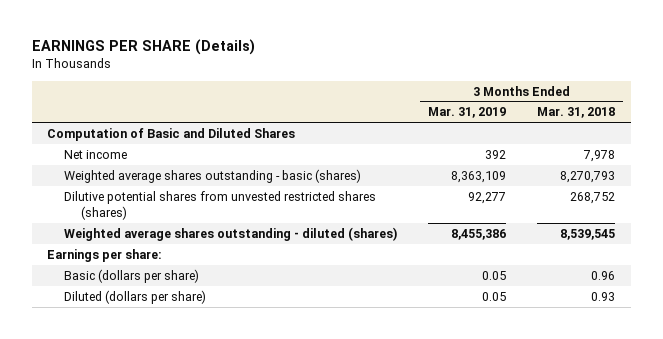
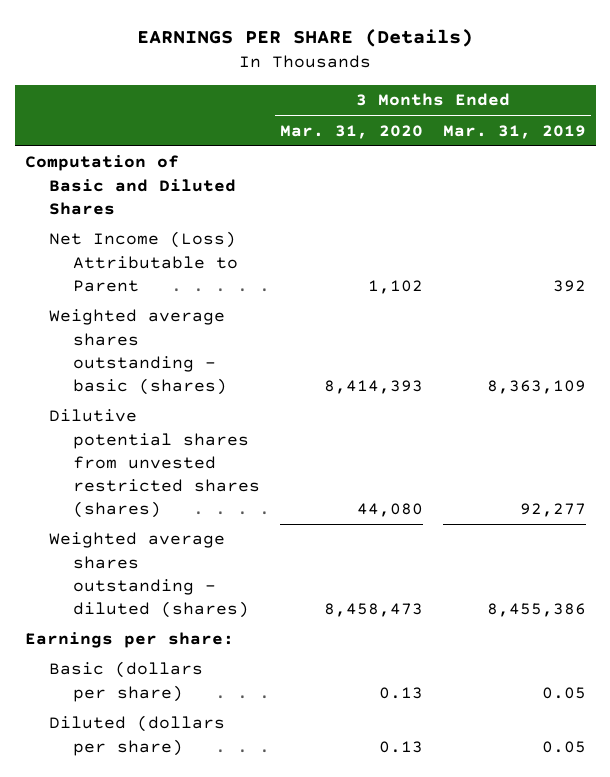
- | 3 Months Ended Mar. 31, 2019 | 3 Months Ended Mar. 31, 2018
+ | 3 Months Ended Mar. 31, 2020 | 3 Months Ended Mar. 31, 2019
- Net income | 392 | 7,978
+ Net Income (Loss) Attributable to Parent | 1,102 | 392

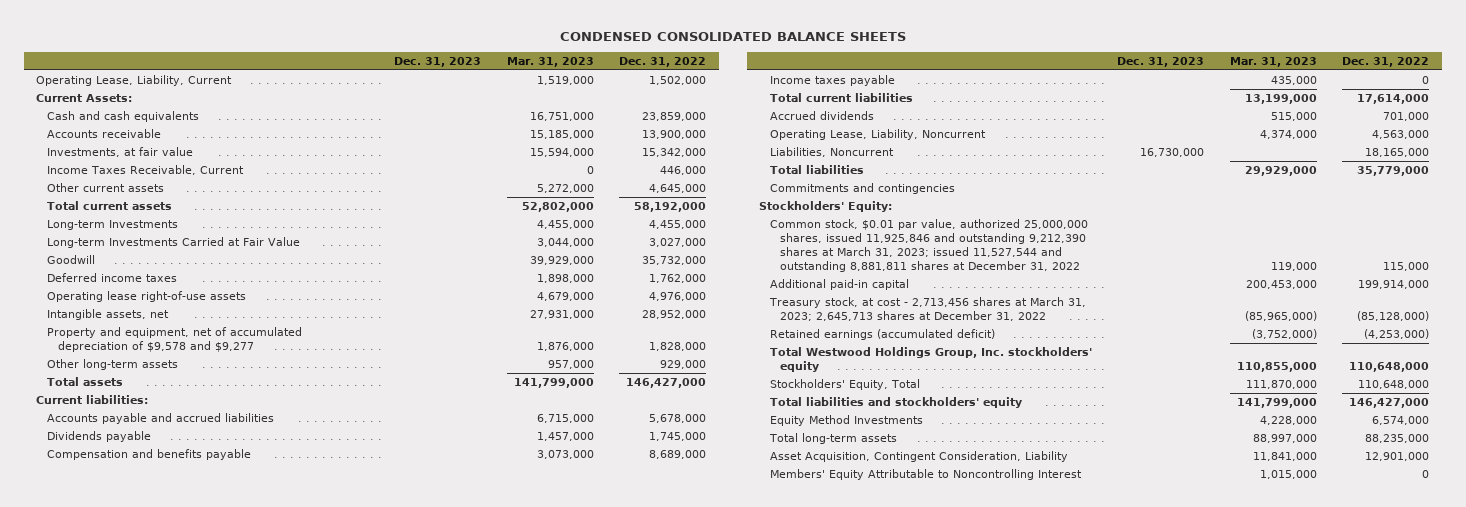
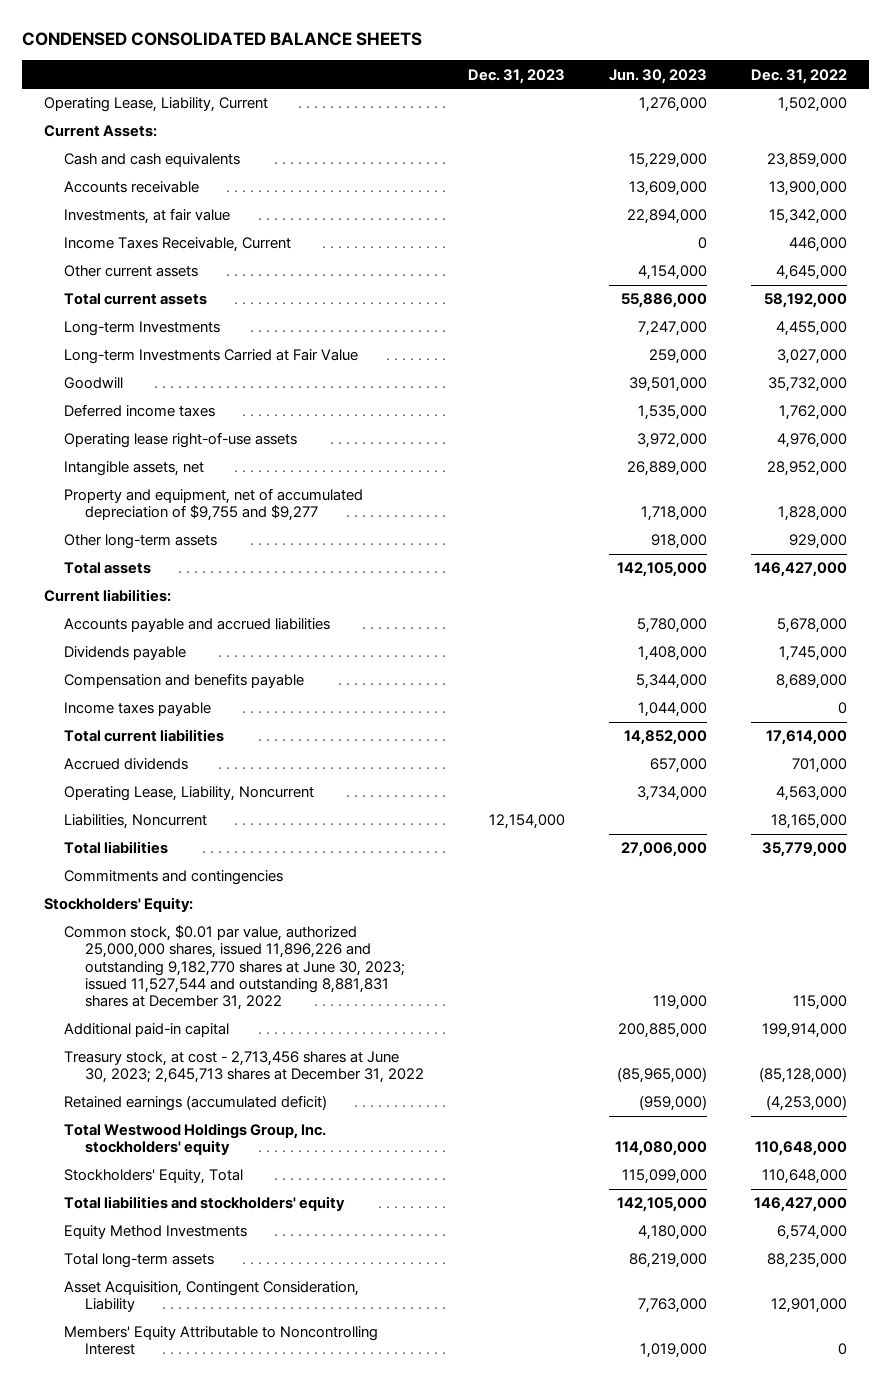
- | Dec. 31, 2023 | Mar. 31, 2023 | Dec. 31, 2022
+ | Dec. 31, 2023 | Jun. 30, 2023 | Dec. 31, 2022
- Property and equipment, net of accumulated depreciation of $9,578 and $9,277 | | 1,876,000 | 1,828,000
+ Property and equipment, net of accumulated depreciation of $9,755 and $9,277 | | 1,718,000 | 1,828,000
- Liabilities, Noncurrent | 16,730,000 | | 18,165,000
+ Liabilities, Noncurrent | 12,154,000 | | 18,165,000
- Common stock, $0.01 par value, authorized 25,000,000 shares, issued 11,925,846 and outstanding 9,212,390 shares at March 31, 2023; issued 11,527,544 and outstanding 8,881,811 shares at December 31, 2022 | | 119,000 | 115,000
+ Common stock, $0.01 par value, authorized 25,000,000 shares, issued 11,896,226 and outstanding 9,182,770 shares at June 30, 2023; issued 11,527,544 and outstanding 8,881,831 shares at December 31, 2022 | | 119,000 | 115,000
- Treasury stock, at cost - 2,713,456 shares at March 31, 2023; 2,645,713 shares at December 31, 2022 | | (85,965,000) | (85,128,000)
+ Treasury stock, at cost - 2,713,456 shares at June 30, 2023; 2,645,713 shares at December 31, 2022 | | (85,965,000) | (85,128,000)

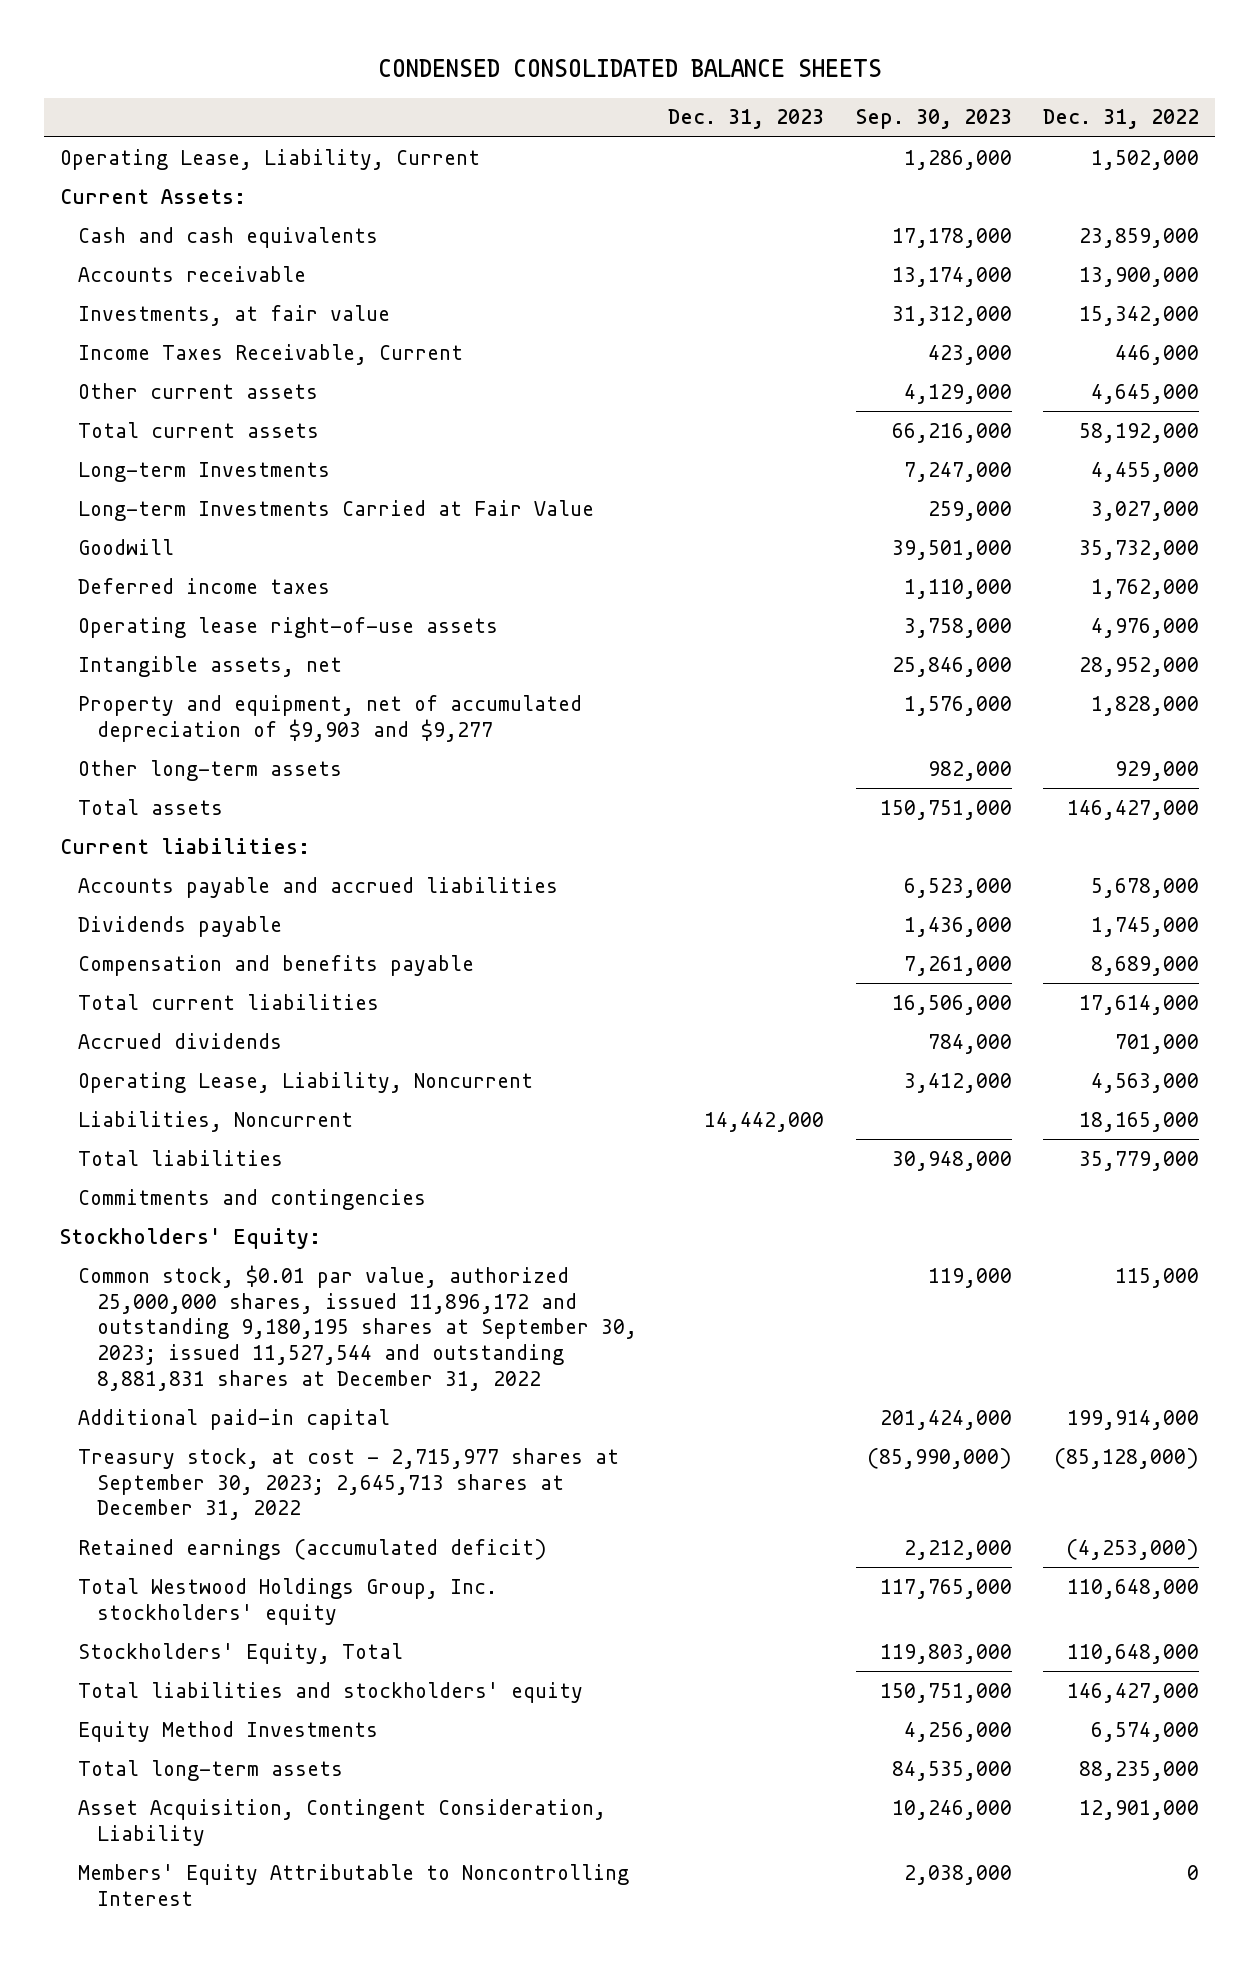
- | Dec. 31, 2023 | Jun. 30, 2023 | Dec. 31, 2022
+ | Dec. 31, 2023 | Sep. 30, 2023 | Dec. 31, 2022
- Property and equipment, net of accumulated depreciation of $9,755 and $9,277 | | 1,718,000 | 1,828,000
+ Property and equipment, net of accumulated depreciation of $9,903 and $9,277 | | 1,576,000 | 1,828,000
- Income taxes payable | | 1,044,000 | 0
- Liabilities, Noncurrent | 12,154,000 | | 18,165,000
+ Liabilities, Noncurrent | 14,442,000 | | 18,165,000
- Common stock, $0.01 par value, authorized 25,000,000 shares, issued 11,896,226 and outstanding 9,182,770 shares at June 30, 2023; issued 11,527,544 and outstanding 8,881,831 shares at December 31, 2022 | | 119,000 | 115,000
+ Common stock, $0.01 par value, authorized 25,000,000 shares, issued 11,896,172 and outstanding 9,180,195 shares at September 30, 2023; issued 11,527,544 and outstanding 8,881,831 shares at December 31, 2022 | | 119,000 | 115,000
- Treasury stock, at cost - 2,713,456 shares at June 30, 2023; 2,645,713 shares at December 31, 2022 | | (85,965,000) | (85,128,000)
+ Treasury stock, at cost - 2,715,977 shares at September 30, 2023; 2,645,713 shares at December 31, 2022 | | (85,990,000) | (85,128,000)

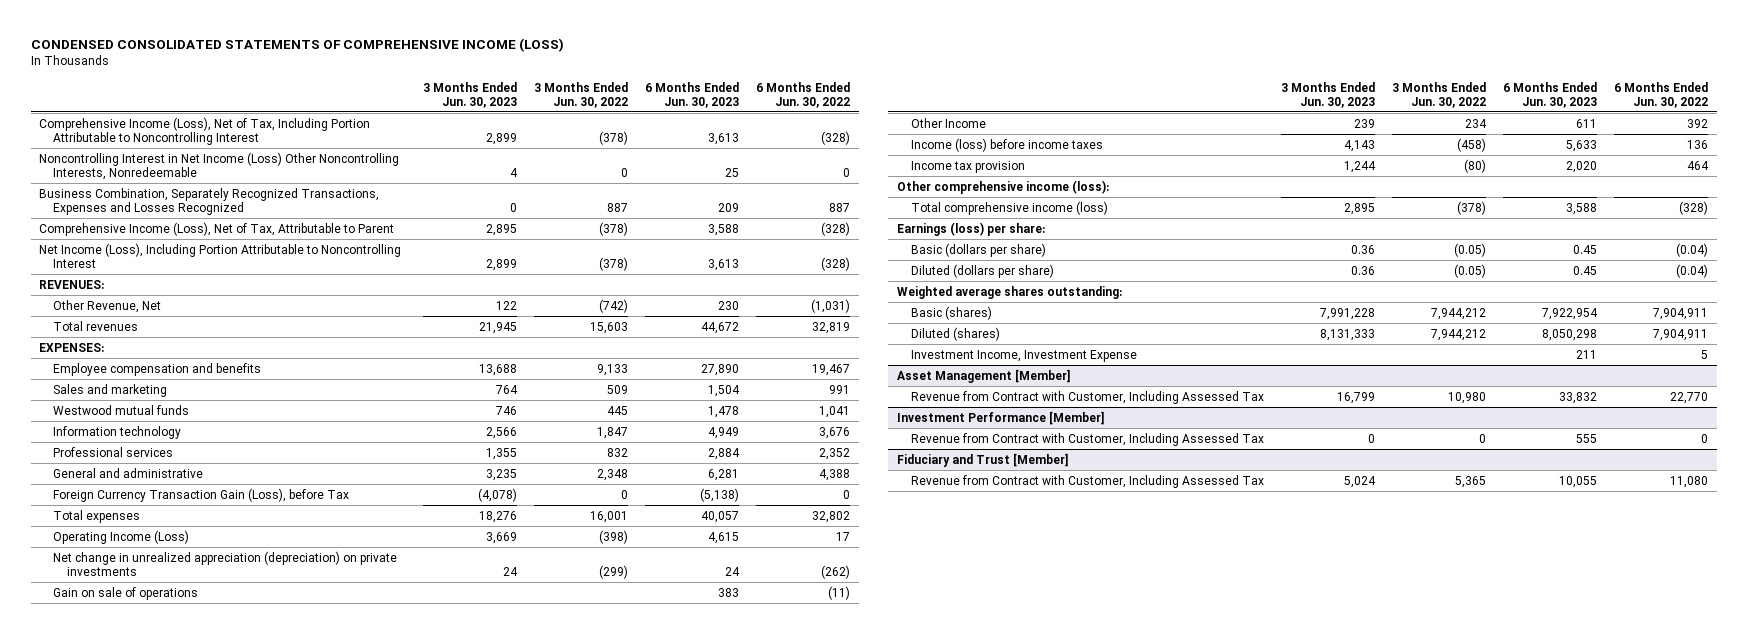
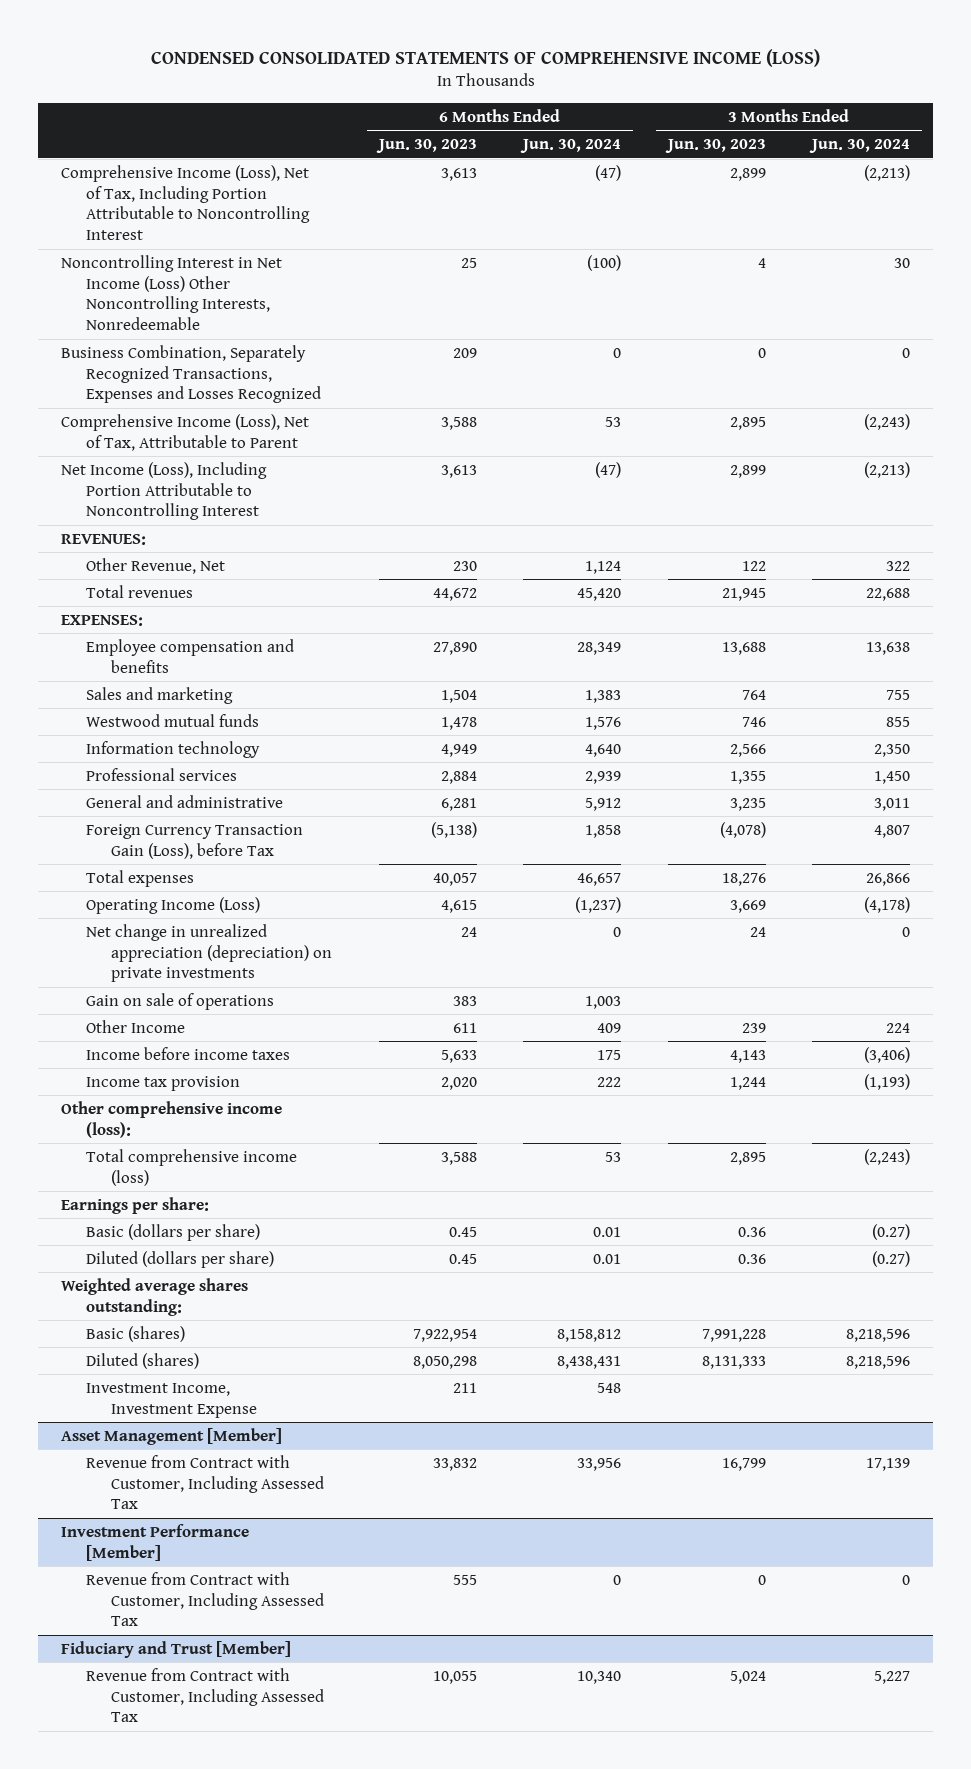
- | 3 Months Ended Jun. 30, 2023 | 3 Months Ended Jun. 30, 2022 | 6 Months Ended Jun. 30, 2023 | 6 Months Ended Jun. 30, 2022
+ | 6 Months Ended Jun. 30, 2023 | 6 Months Ended Jun. 30, 2024 | 3 Months Ended Jun. 30, 2023 | 3 Months Ended Jun. 30, 2024
- Income (loss) before income taxes | 4,143 | (458) | 5,633 | 136
+ Income before income taxes | 5,633 | 175 | 4,143 | (3,406)
- Earnings (loss) per share:
+ Earnings per share:

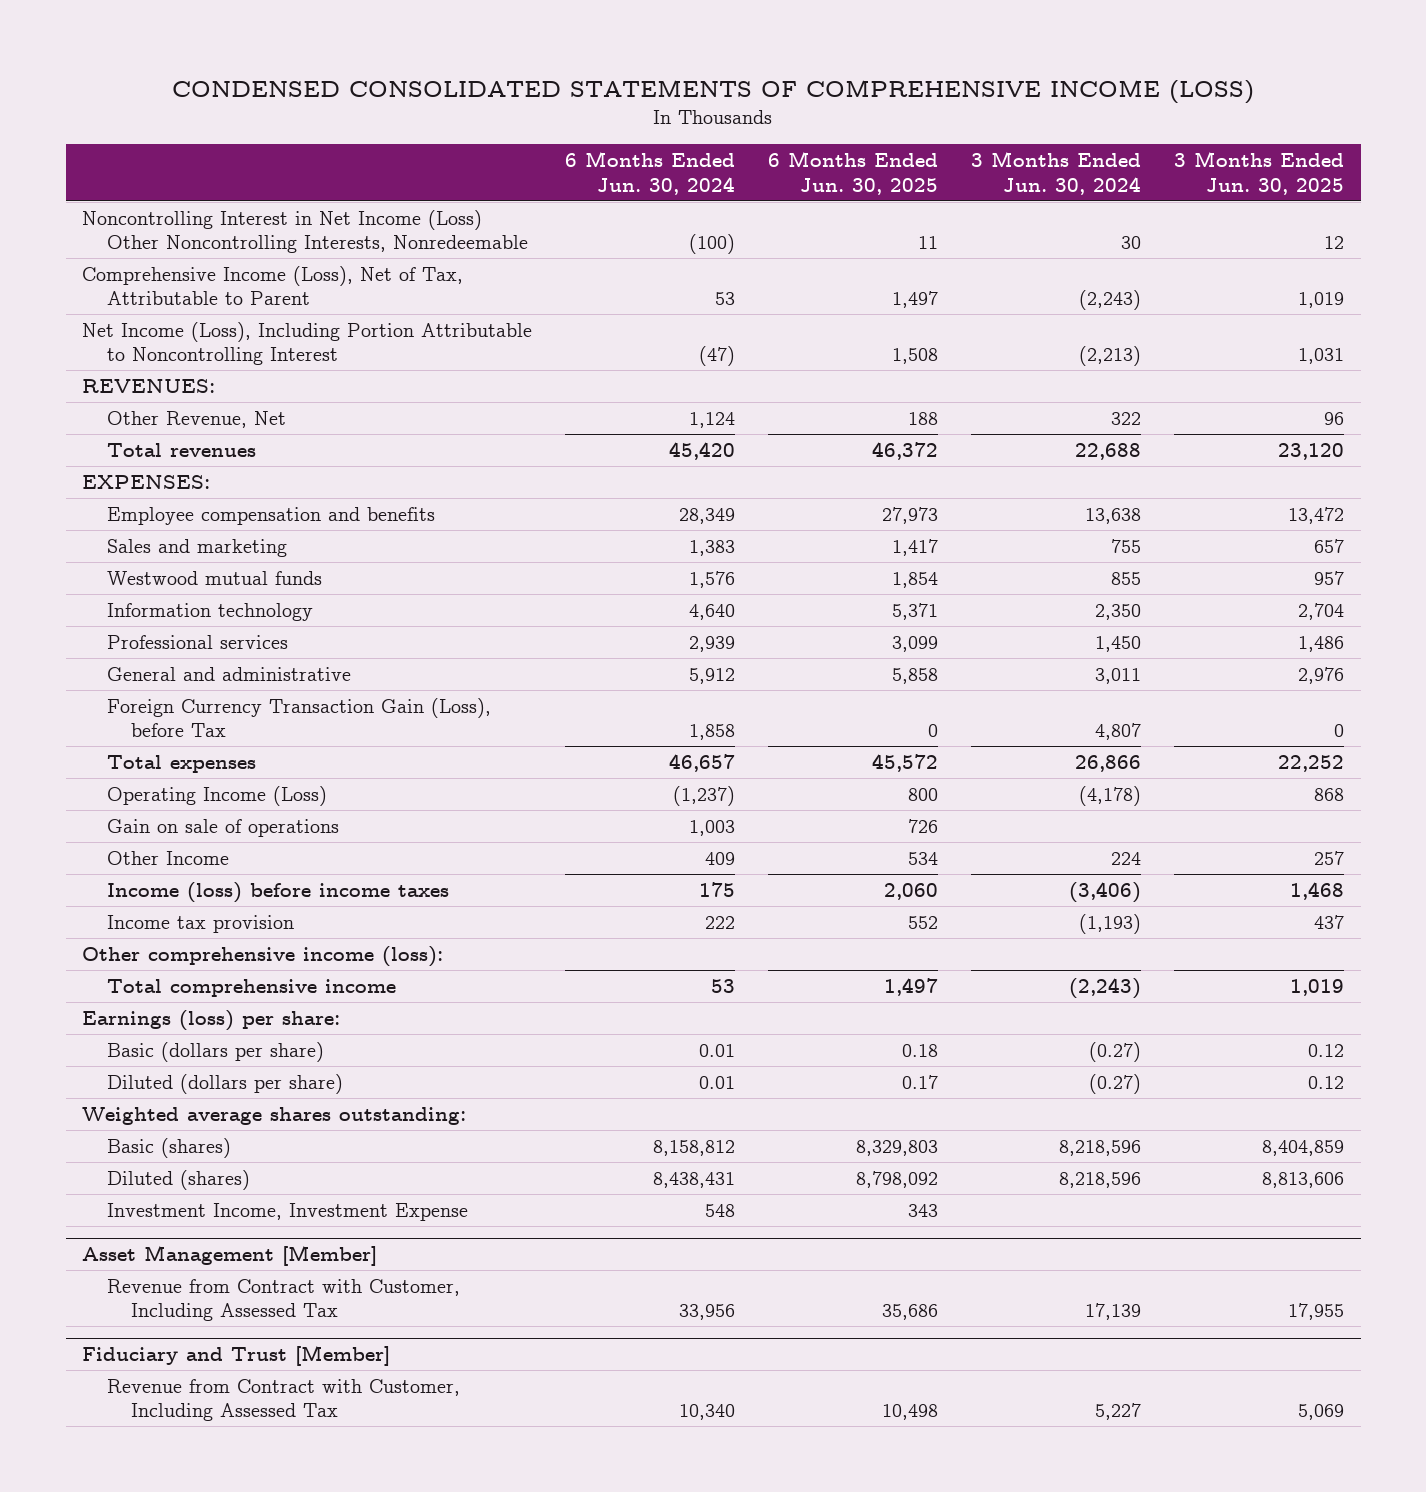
- | 6 Months Ended Jun. 30, 2023 | 6 Months Ended Jun. 30, 2024 | 3 Months Ended Jun. 30, 2023 | 3 Months Ended Jun. 30, 2024
+ | 6 Months Ended Jun. 30, 2024 | 6 Months Ended Jun. 30, 2025 | 3 Months Ended Jun. 30, 2024 | 3 Months Ended Jun. 30, 2025
- Comprehensive Income (Loss), Net of Tax, Including Portion Attributable to Noncontrolling Interest | 3,613 | (47) | 2,899 | (2,213)
- Business Combination, Separately Recognized Transactions, Expenses and Losses Recognized | 209 | 0 | 0 | 0
- Net change in unrealized appreciation (depreciation) on private investments | 24 | 0 | 24 | 0
- Income before income taxes | 5,633 | 175 | 4,143 | (3,406)
+ Income (loss) before income taxes | 175 | 2,060 | (3,406) | 1,468
- Total comprehensive income (loss) | 3,588 | 53 | 2,895 | (2,243)
- Earnings per share:
+ Total comprehensive income | 53 | 1,497 | (2,243) | 1,019
+ Earnings (loss) per share:
- Investment Performance [Member]
- Revenue from Contract with Customer, Including Assessed Tax | 555 | 0 | 0 | 0

